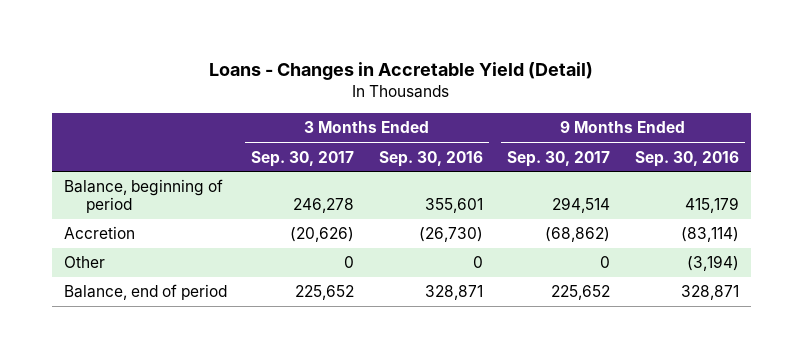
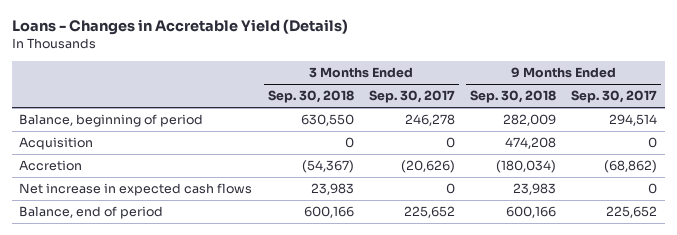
- Loans - Changes in Accretable Yield (Detail)
+ Loans - Changes in Accretable Yield (Details)
- | 3 Months Ended Sep. 30, 2017 | 3 Months Ended Sep. 30, 2016 | 9 Months Ended Sep. 30, 2017 | 9 Months Ended Sep. 30, 2016
+ | 3 Months Ended Sep. 30, 2018 | 3 Months Ended Sep. 30, 2017 | 9 Months Ended Sep. 30, 2018 | 9 Months Ended Sep. 30, 2017
+ Acquisition | 0 | 0 | 474,208 | 0
- Other | 0 | 0 | 0 | (3,194)
+ Net increase in expected cash flows | 23,983 | 0 | 23,983 | 0

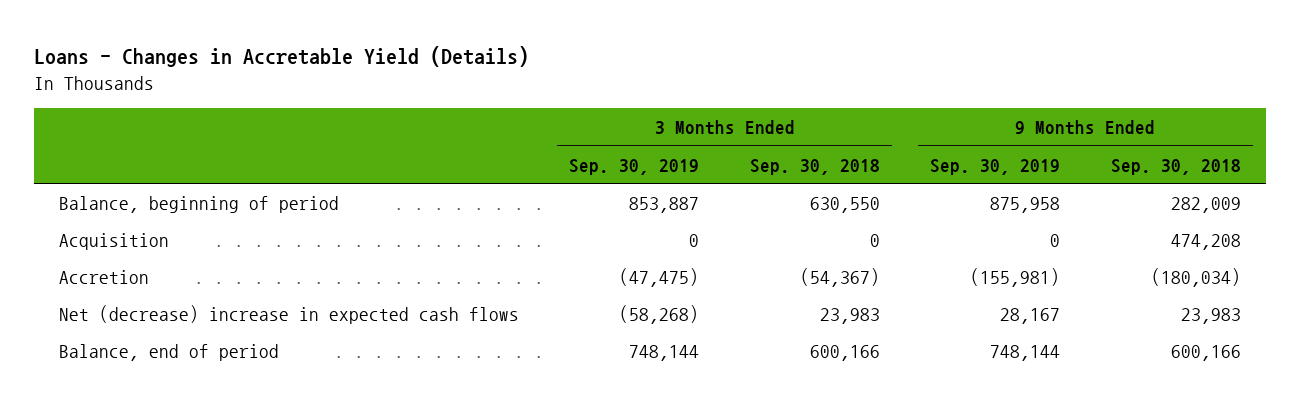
- | 3 Months Ended Sep. 30, 2018 | 3 Months Ended Sep. 30, 2017 | 9 Months Ended Sep. 30, 2018 | 9 Months Ended Sep. 30, 2017
+ | 3 Months Ended Sep. 30, 2019 | 3 Months Ended Sep. 30, 2018 | 9 Months Ended Sep. 30, 2019 | 9 Months Ended Sep. 30, 2018
- Net increase in expected cash flows | 23,983 | 0 | 23,983 | 0
+ Net (decrease) increase in expected cash flows | (58,268) | 23,983 | 28,167 | 23,983

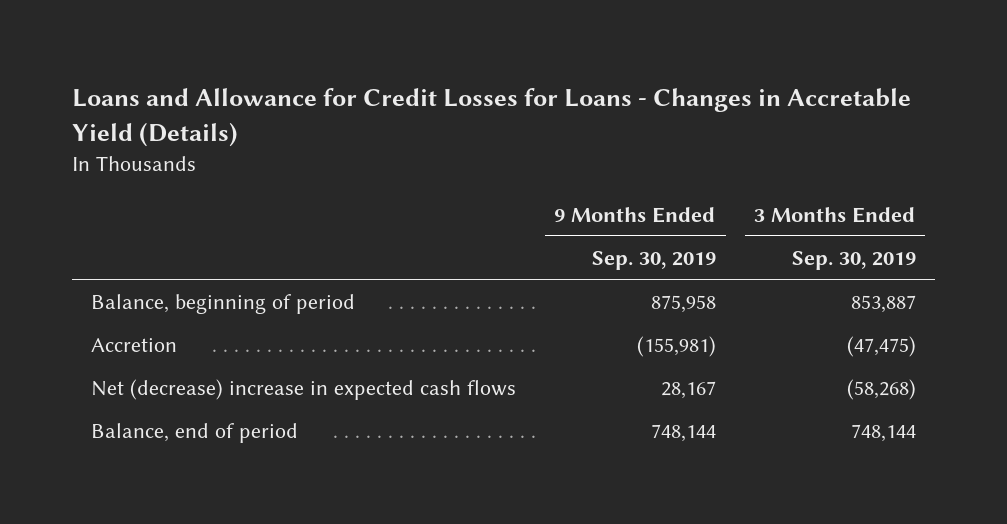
- Loans - Changes in Accretable Yield (Details)
+ Loans and Allowance for Credit Losses for Loans - Changes in Accretable Yield (Details)
- | 3 Months Ended Sep. 30, 2019 | 3 Months Ended Sep. 30, 2018 | 9 Months Ended Sep. 30, 2019 | 9 Months Ended Sep. 30, 2018
+ | 9 Months Ended Sep. 30, 2019 | 3 Months Ended Sep. 30, 2019
- Acquisition | 0 | 0 | 0 | 474,208

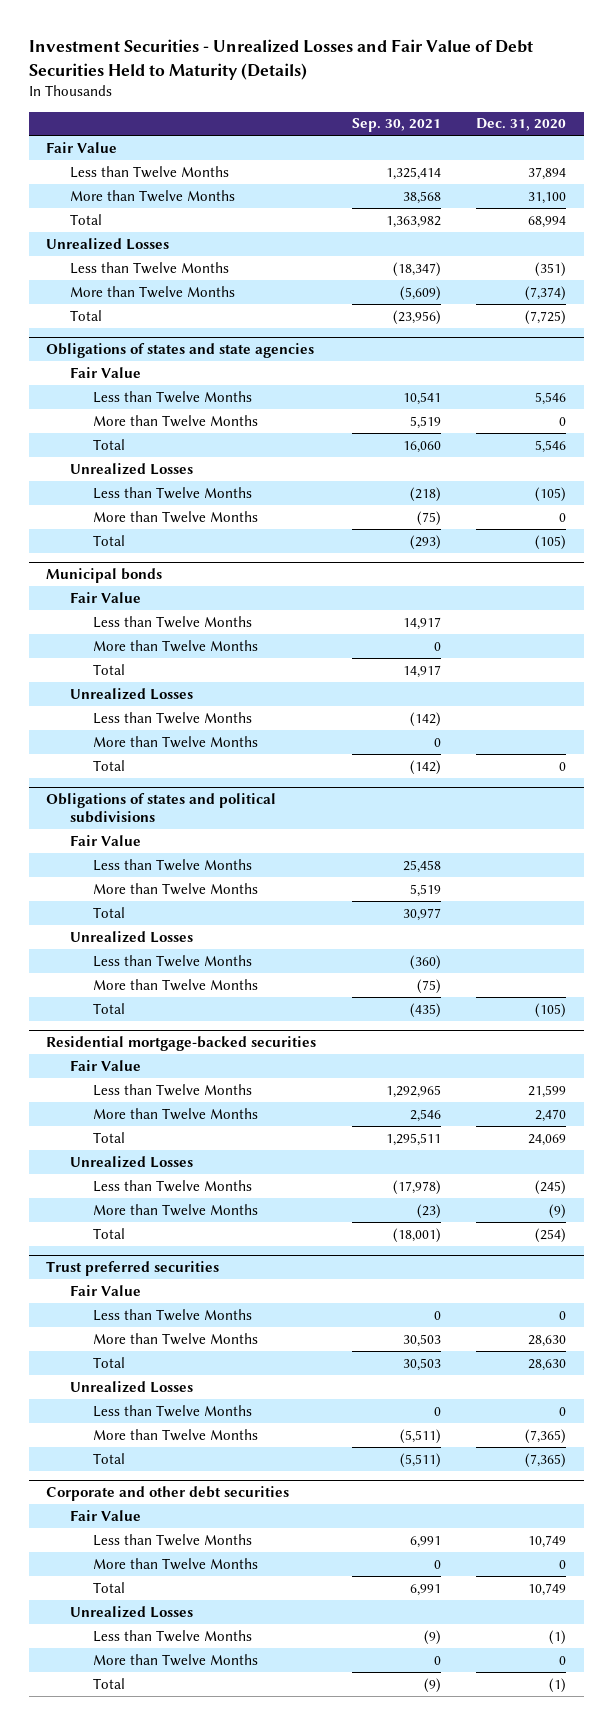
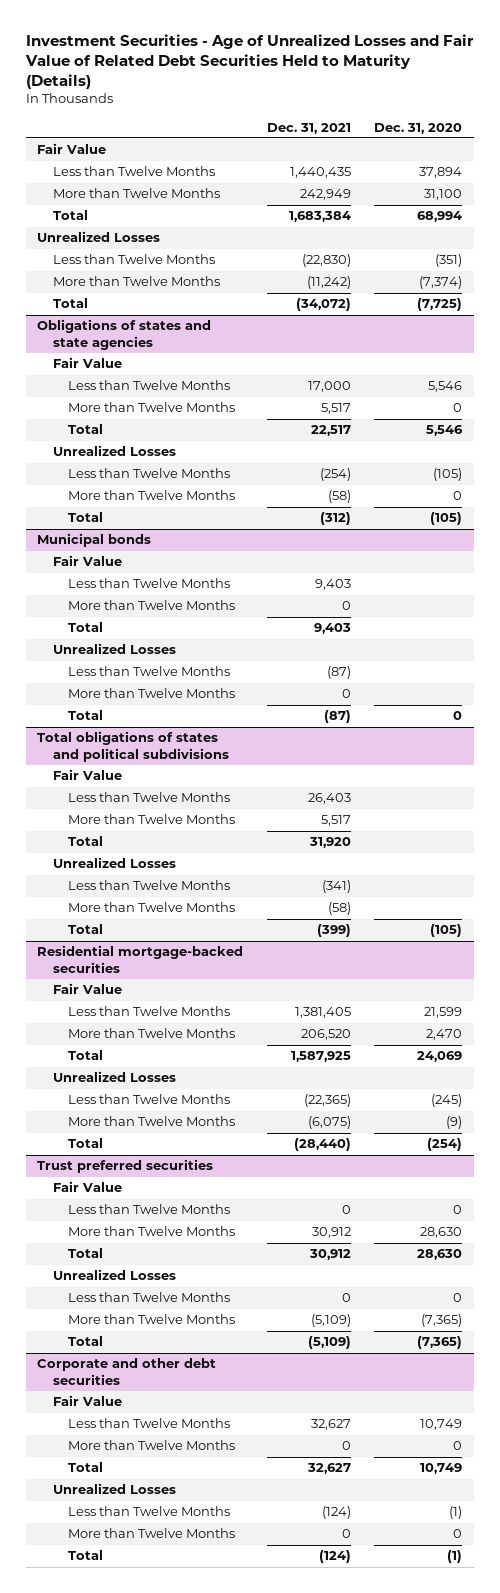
- Investment Securities - Unrealized Losses and Fair Value of Debt Securities Held to Maturity (Details)
+ Investment Securities - Age of Unrealized Losses and Fair Value of Related Debt Securities Held to Maturity (Details)
- | Sep. 30, 2021 | Dec. 31, 2020
+ | Dec. 31, 2021 | Dec. 31, 2020
- Obligations of states and political subdivisions
+ Total obligations of states and political subdivisions

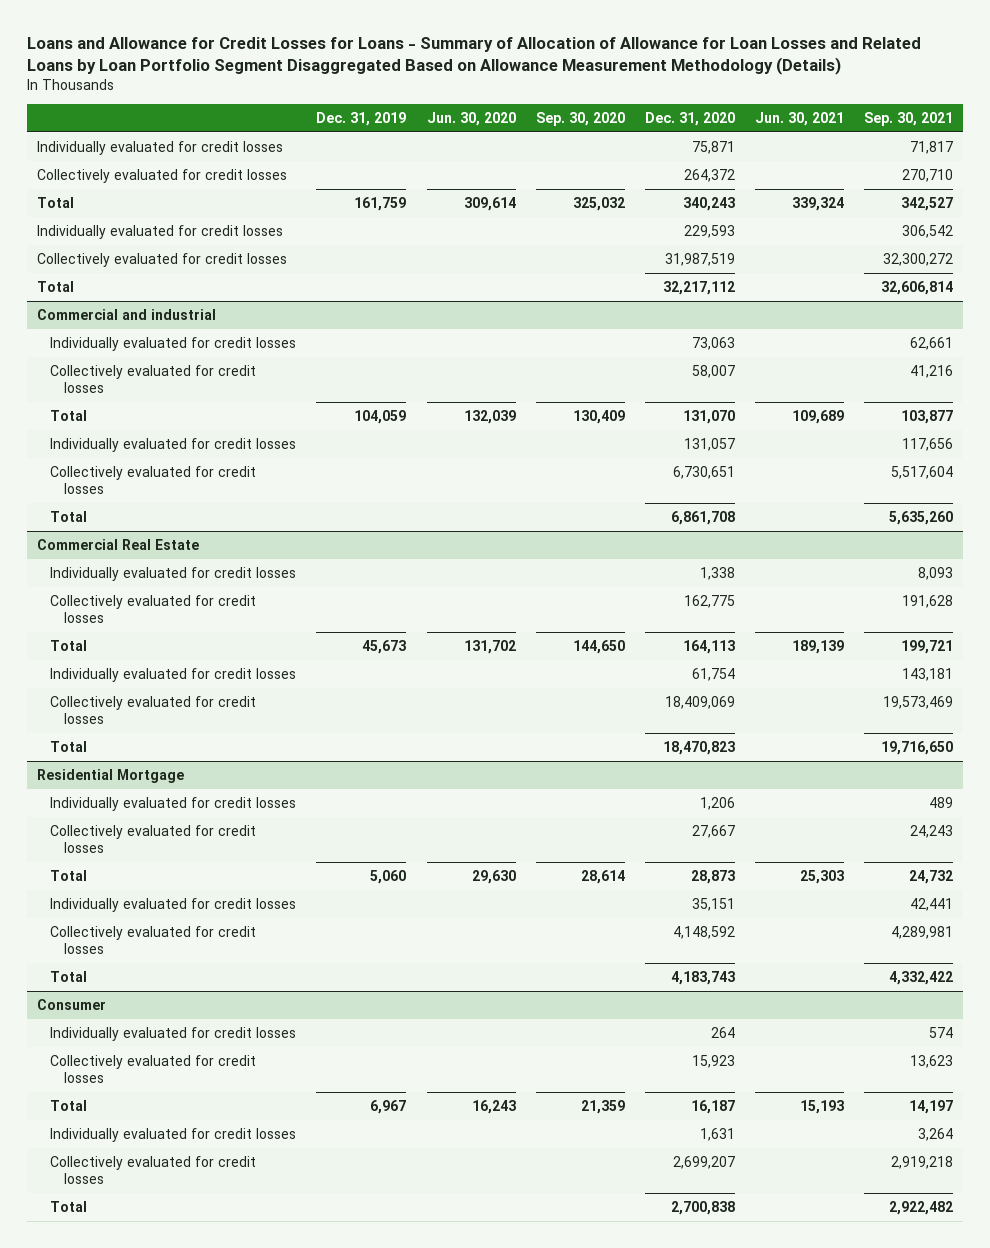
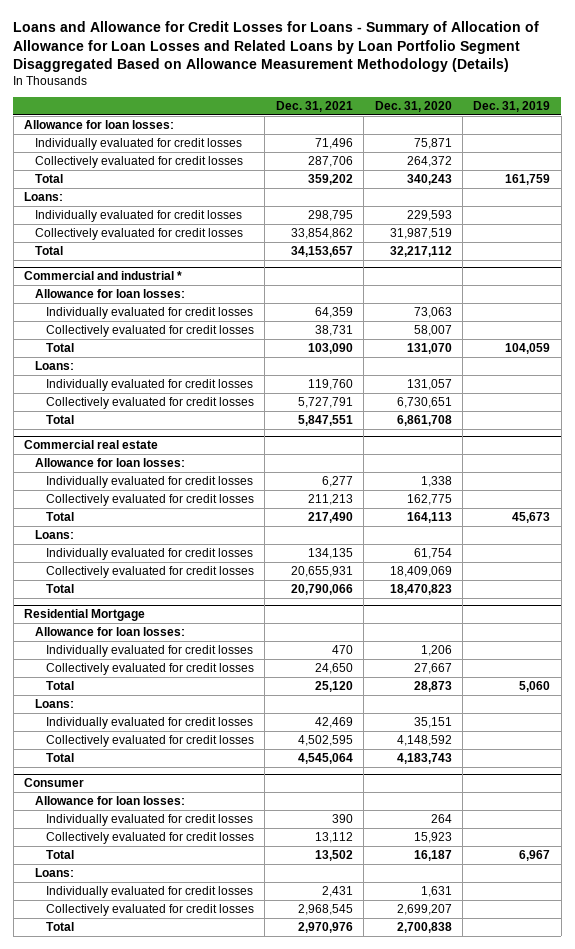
- | Dec. 31, 2019 | Jun. 30, 2020 | Sep. 30, 2020 | Dec. 31, 2020 | Jun. 30, 2021 | Sep. 30, 2021
+ | Dec. 31, 2021 | Dec. 31, 2020 | Dec. 31, 2019
+ Allowance for loan losses:
+ Loans:
- Commercial and industrial
+ Commercial and industrial *
+ Allowance for loan losses:
+ Loans:
- Commercial Real Estate
+ Commercial real estate
+ Allowance for loan losses:
+ Loans:
@ Residential Mortgage
+ Allowance for loan losses:
+ Loans:
@ Consumer
+ Allowance for loan losses:
+ Loans:

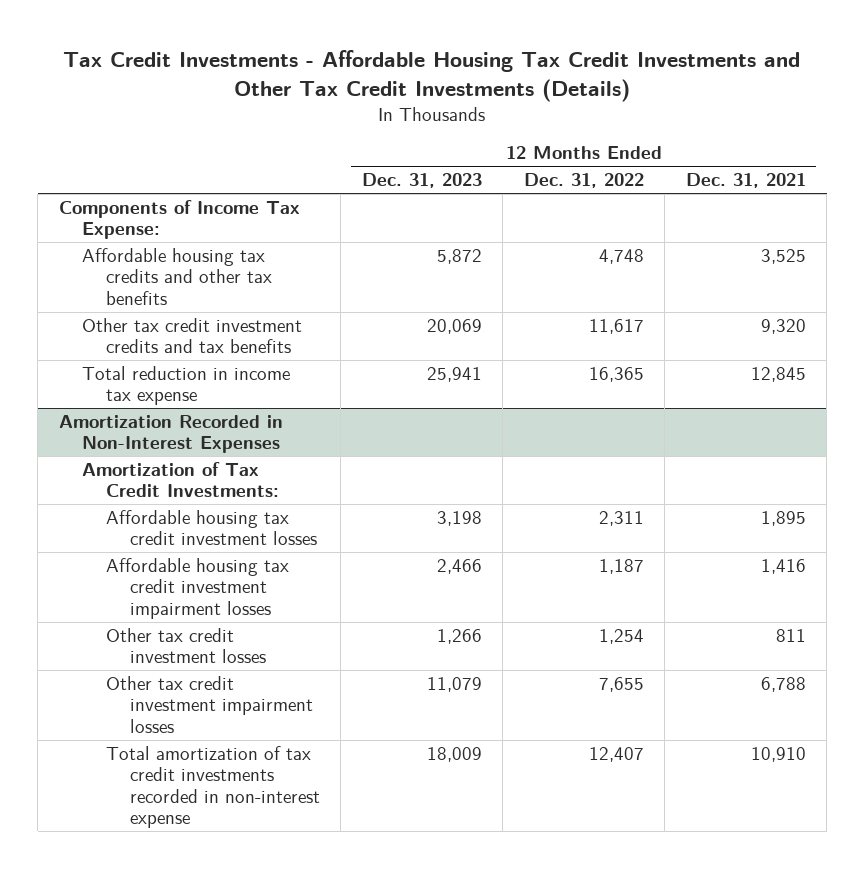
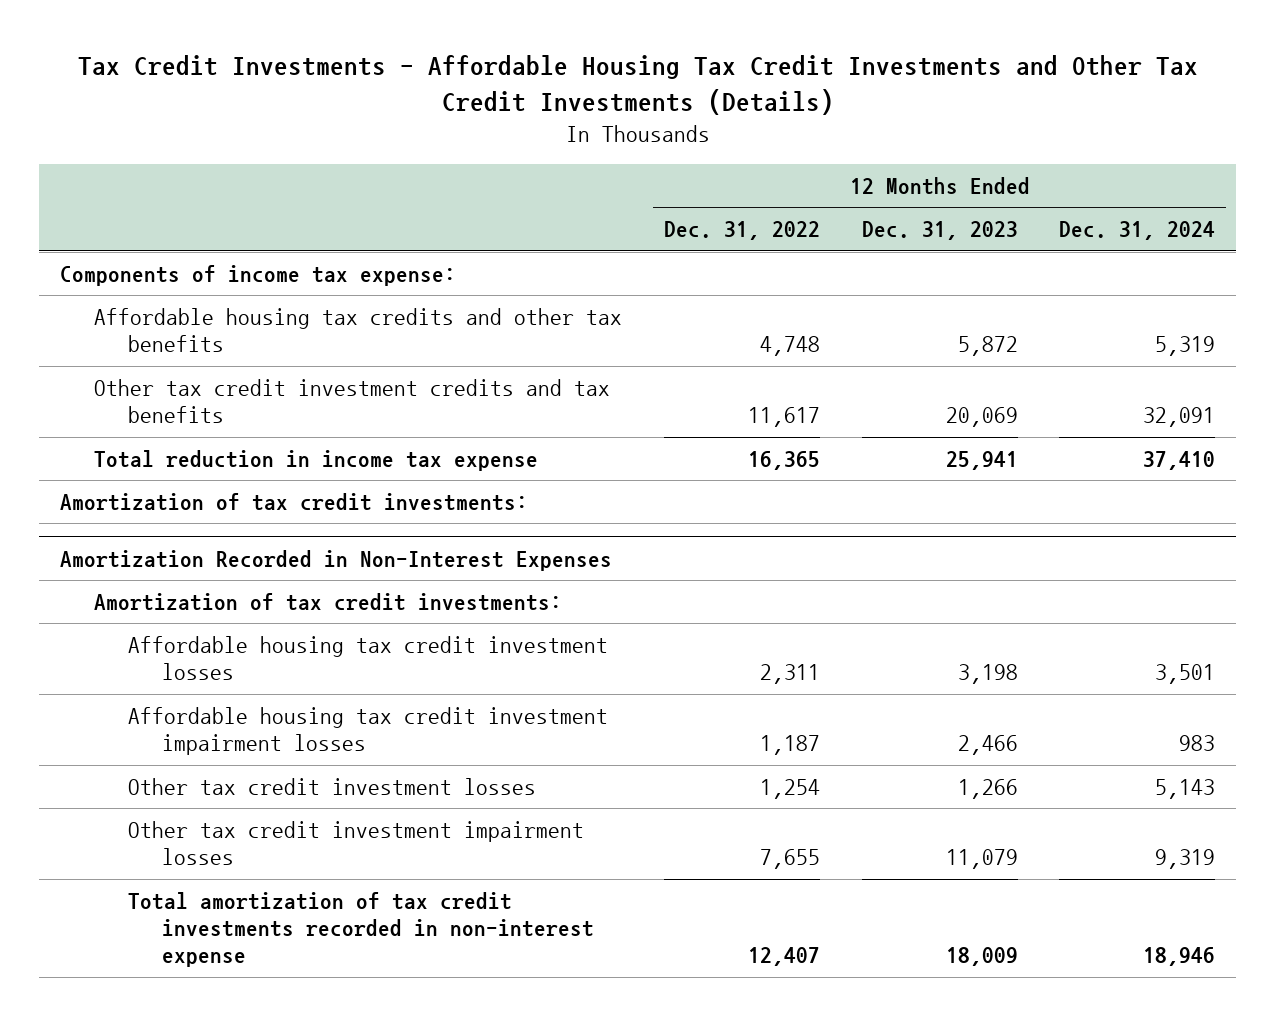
- | 12 Months Ended Dec. 31, 2023 | 12 Months Ended Dec. 31, 2022 | 12 Months Ended Dec. 31, 2021
+ | 12 Months Ended Dec. 31, 2022 | 12 Months Ended Dec. 31, 2023 | 12 Months Ended Dec. 31, 2024
- Components of Income Tax Expense:
+ Components of income tax expense:
+ Amortization of tax credit investments:
@ Amortization Recorded in Non-Interest Expenses
- Amortization of Tax Credit Investments:
+ Amortization of tax credit investments:

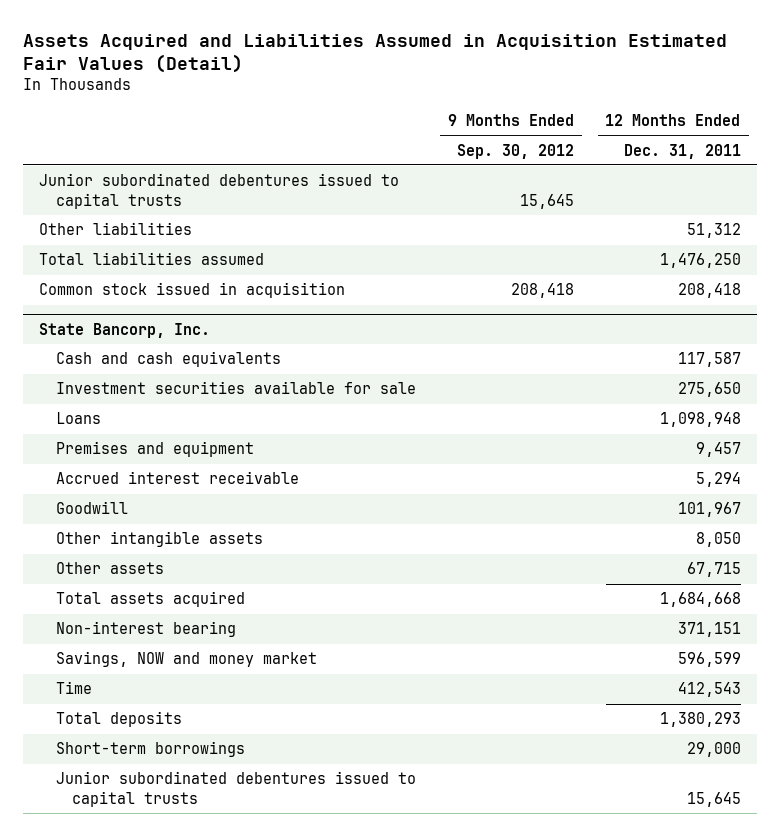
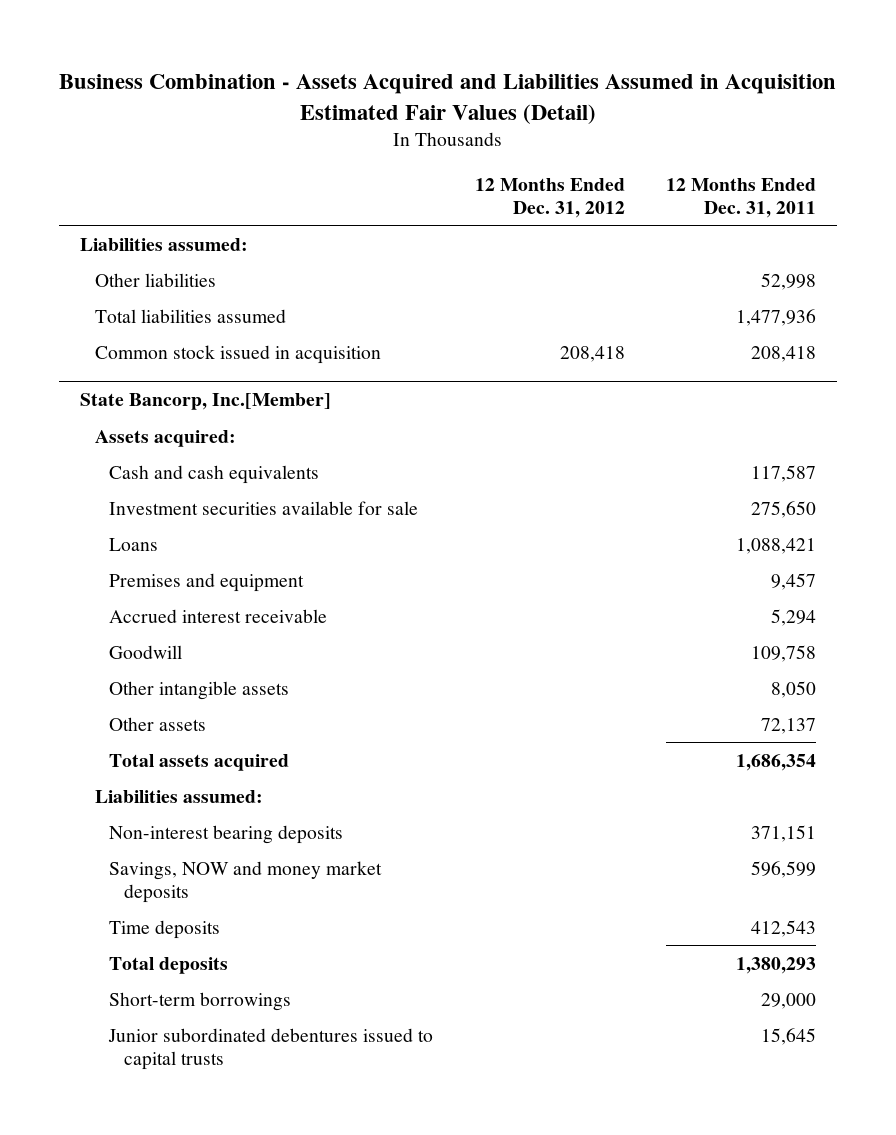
- Assets Acquired and Liabilities Assumed in Acquisition Estimated Fair Values (Detail)
+ Business Combination - Assets Acquired and Liabilities Assumed in Acquisition Estimated Fair Values (Detail)
- | 9 Months Ended Sep. 30, 2012 | 12 Months Ended Dec. 31, 2011
+ | 12 Months Ended Dec. 31, 2012 | 12 Months Ended Dec. 31, 2011
- Junior subordinated debentures issued to capital trusts | 15,645 |
- Other liabilities | | 51,312
- Total liabilities assumed | | 1,476,250
+ Liabilities assumed:
+ Other liabilities | | 52,998
+ Total liabilities assumed | | 1,477,936
- State Bancorp, Inc.
+ State Bancorp, Inc.[Member]
+ Assets acquired:
- Loans | | 1,098,948
+ Loans | | 1,088,421
- Goodwill | | 101,967
+ Goodwill | | 109,758
- Other assets | | 67,715
- Total assets acquired | | 1,684,668
- Non-interest bearing | | 371,151
- Savings, NOW and money market | | 596,599
- Time | | 412,543
+ Other assets | | 72,137
+ Total assets acquired | | 1,686,354
+ Liabilities assumed:
+ Non-interest bearing deposits | | 371,151
+ Savings, NOW and money market deposits | | 596,599
+ Time deposits | | 412,543

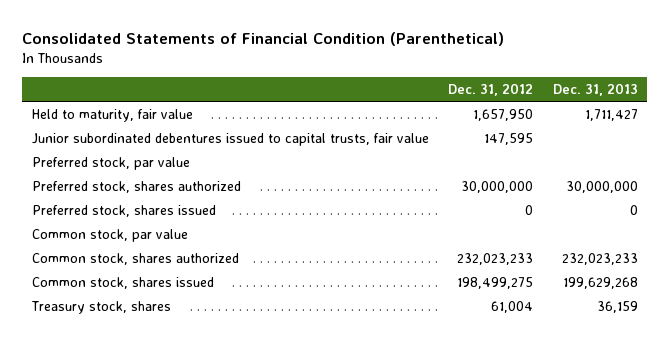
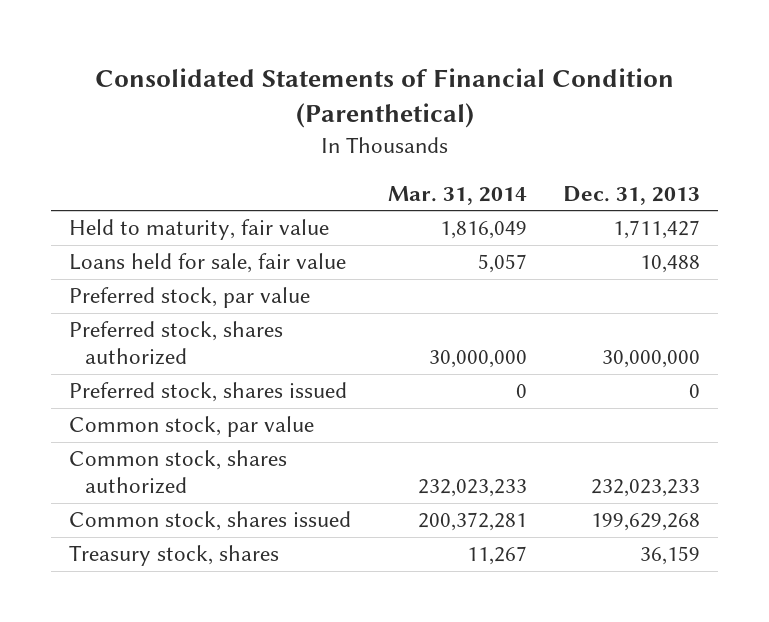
- | Dec. 31, 2012 | Dec. 31, 2013
+ | Mar. 31, 2014 | Dec. 31, 2013
- Junior subordinated debentures issued to capital trusts, fair value | 147,595 |
+ Loans held for sale, fair value | 5,057 | 10,488

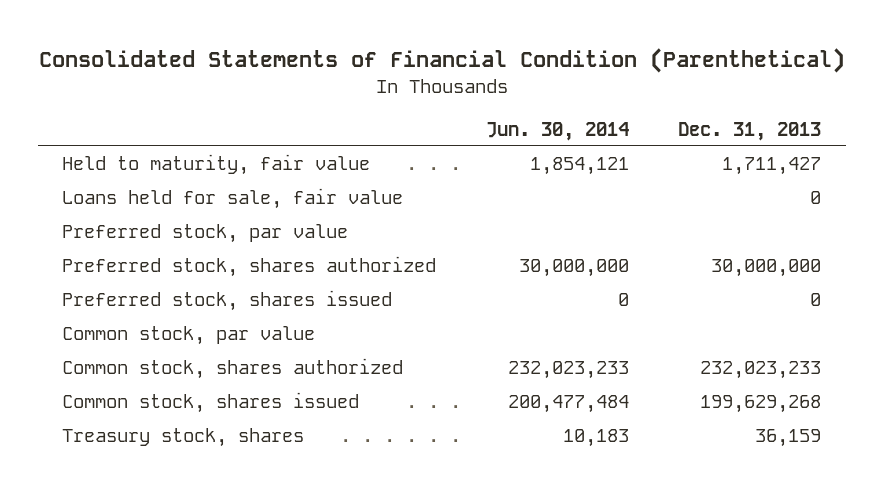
- | Mar. 31, 2014 | Dec. 31, 2013
+ | Jun. 30, 2014 | Dec. 31, 2013
- Loans held for sale, fair value | 5,057 | 10,488
+ Loans held for sale, fair value | | 0

